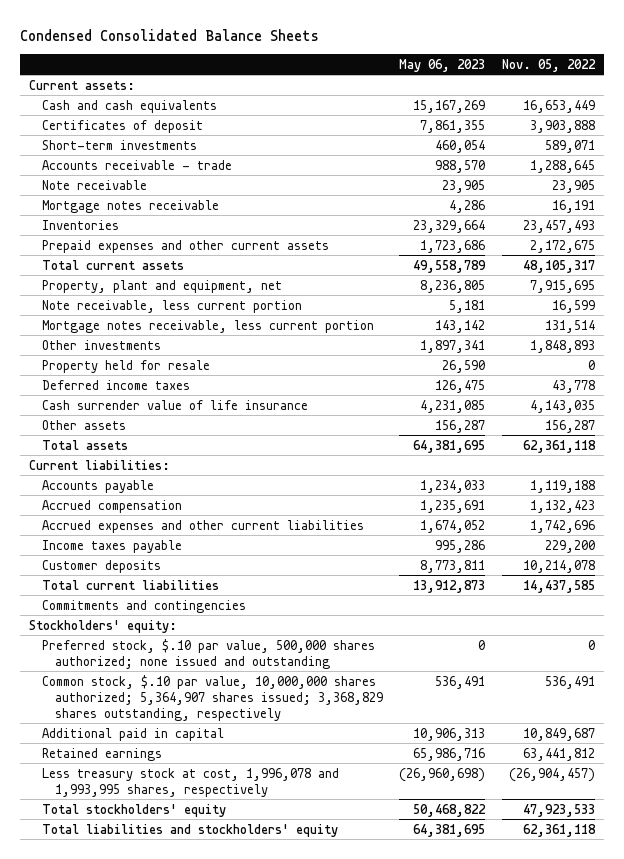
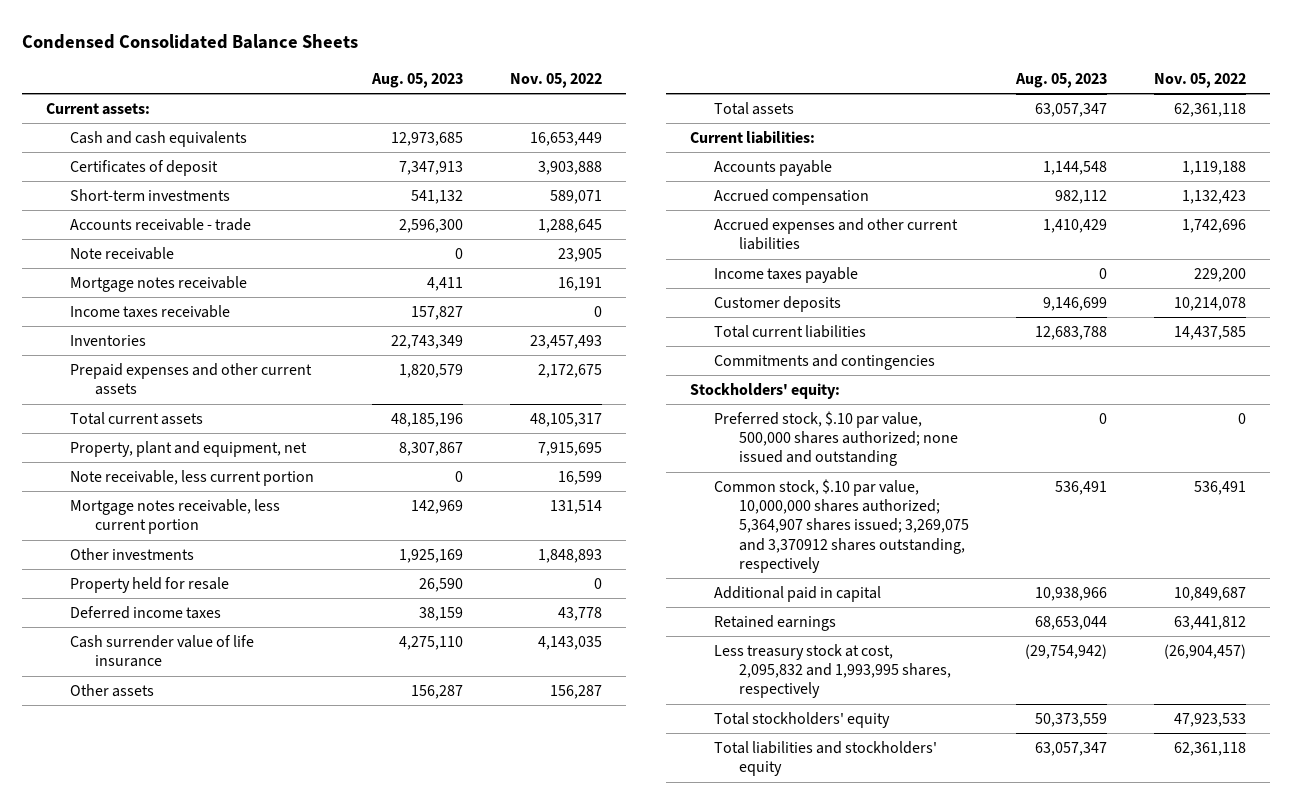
- | May 06, 2023 | Nov. 05, 2022
+ | Aug. 05, 2023 | Nov. 05, 2022
+ Income taxes receivable | 157,827 | 0
- Common stock, $.10 par value, 10,000,000 shares authorized; 5,364,907 shares issued; 3,368,829 shares outstanding, respectively | 536,491 | 536,491
+ Common stock, $.10 par value, 10,000,000 shares authorized; 5,364,907 shares issued; 3,269,075 and 3,370912 shares outstanding, respectively | 536,491 | 536,491
- Less treasury stock at cost, 1,996,078 and 1,993,995 shares, respectively | (26,960,698) | (26,904,457)
+ Less treasury stock at cost, 2,095,832 and 1,993,995 shares, respectively | (29,754,942) | (26,904,457)

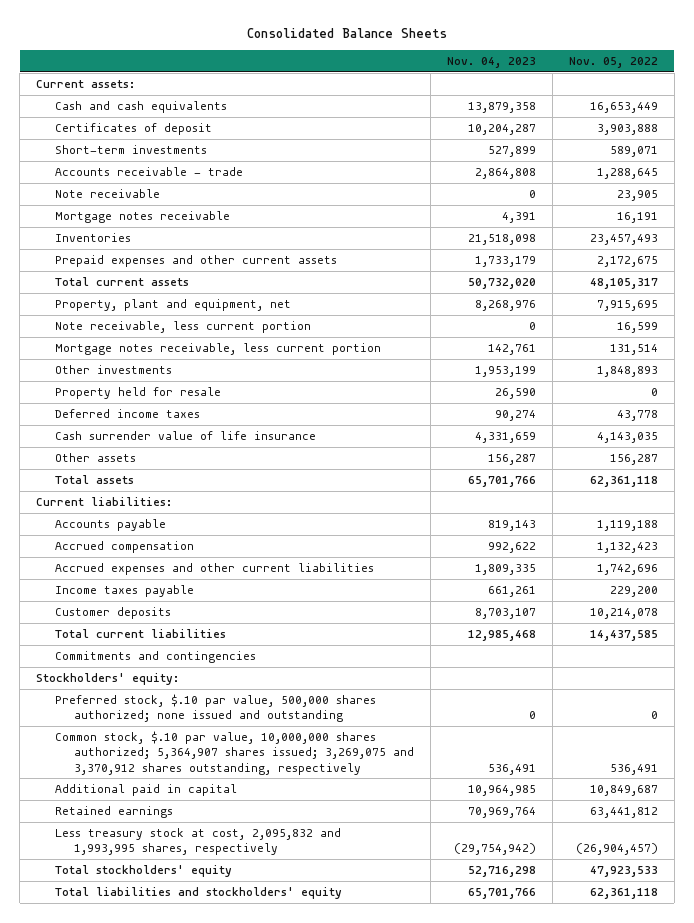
- Condensed Consolidated Balance Sheets
+ Consolidated Balance Sheets
- | Aug. 05, 2023 | Nov. 05, 2022
+ | Nov. 04, 2023 | Nov. 05, 2022
- Income taxes receivable | 157,827 | 0
- Common stock, $.10 par value, 10,000,000 shares authorized; 5,364,907 shares issued; 3,269,075 and 3,370912 shares outstanding, respectively | 536,491 | 536,491
+ Common stock, $.10 par value, 10,000,000 shares authorized; 5,364,907 shares issued; 3,269,075 and 3,370,912 shares outstanding, respectively | 536,491 | 536,491

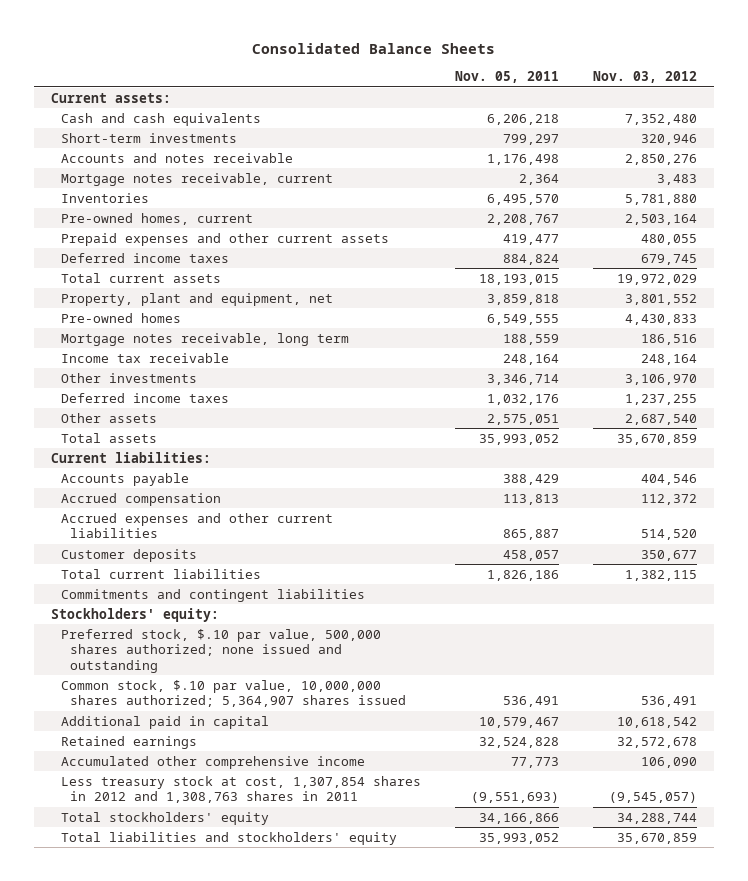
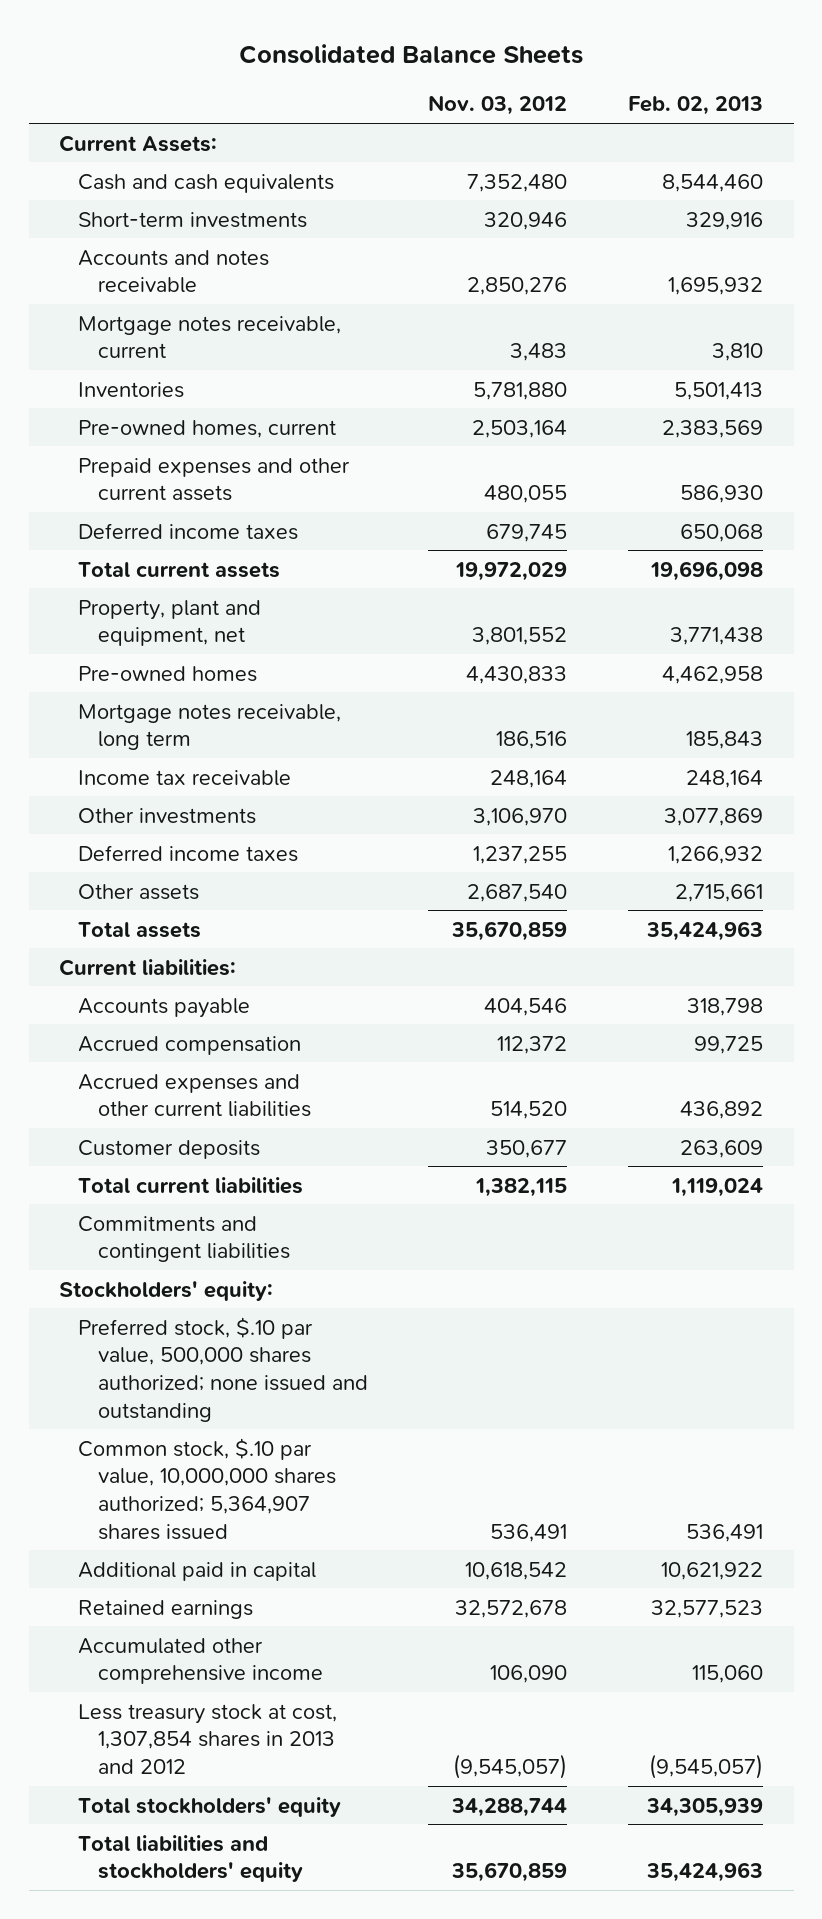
- | Nov. 05, 2011 | Nov. 03, 2012
+ | Nov. 03, 2012 | Feb. 02, 2013
- Current assets:
+ Current Assets:
- Less treasury stock at cost, 1,307,854 shares in 2012 and 1,308,763 shares in 2011 | (9,551,693) | (9,545,057)
+ Less treasury stock at cost, 1,307,854 shares in 2013 and 2012 | (9,545,057) | (9,545,057)

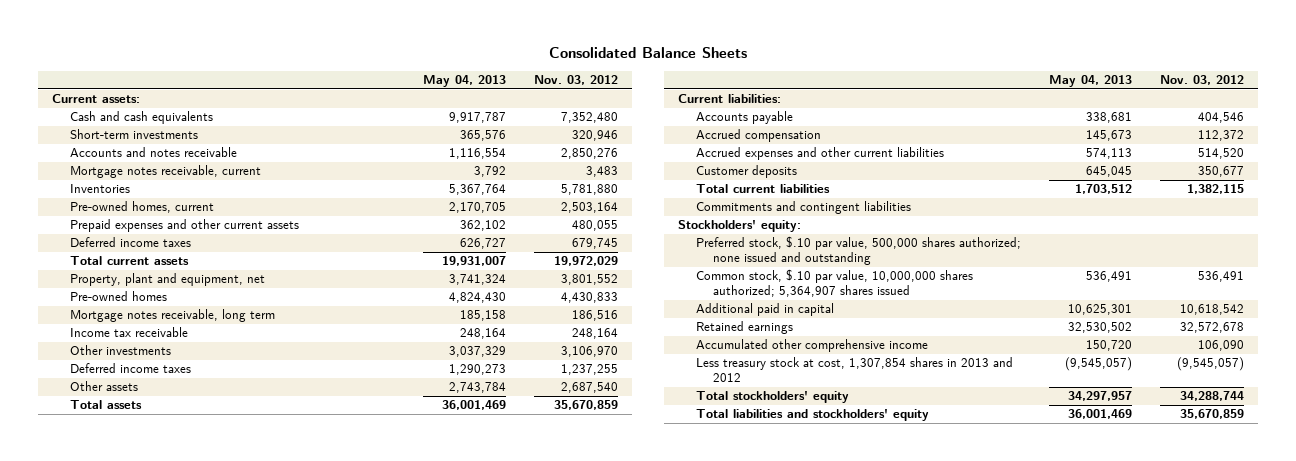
- | Nov. 03, 2012 | Feb. 02, 2013
+ | May 04, 2013 | Nov. 03, 2012
- Current Assets:
+ Current assets:

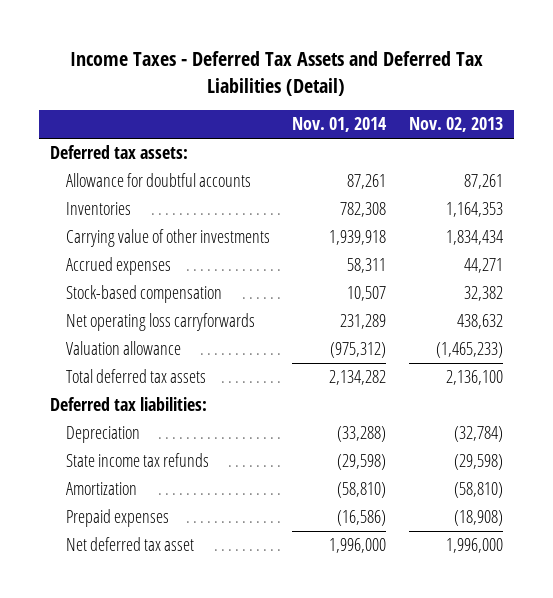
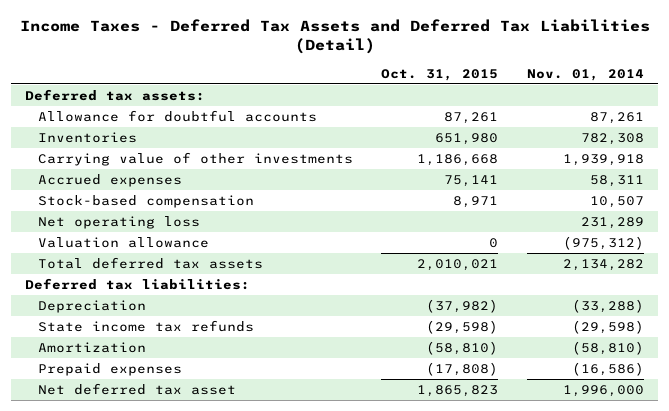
- | Nov. 01, 2014 | Nov. 02, 2013
+ | Oct. 31, 2015 | Nov. 01, 2014
- Net operating loss carryforwards | 231,289 | 438,632
+ Net operating loss | | 231,289

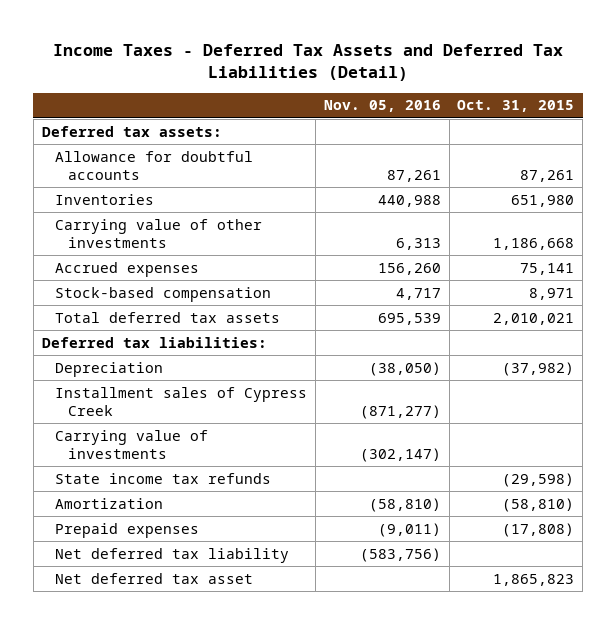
- | Oct. 31, 2015 | Nov. 01, 2014
+ | Nov. 05, 2016 | Oct. 31, 2015
- Net operating loss | | 231,289
- Valuation allowance | 0 | (975,312)
+ Installment sales of Cypress Creek | (871,277) |
+ Carrying value of investments | (302,147) |
+ Net deferred tax liability | (583,756) |

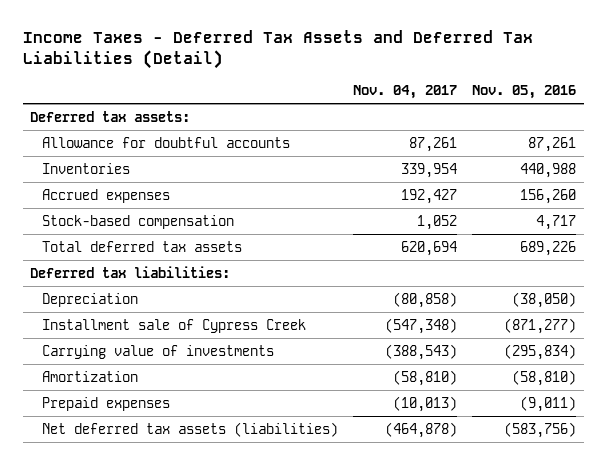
- | Nov. 05, 2016 | Oct. 31, 2015
+ | Nov. 04, 2017 | Nov. 05, 2016
- Carrying value of other investments | 6,313 | 1,186,668
- Total deferred tax assets | 695,539 | 2,010,021
+ Total deferred tax assets | 620,694 | 689,226
- Installment sales of Cypress Creek | (871,277) |
- Carrying value of investments | (302,147) |
- State income tax refunds | | (29,598)
+ Installment sale of Cypress Creek | (547,348) | (871,277)
+ Carrying value of investments | (388,543) | (295,834)
- Net deferred tax liability | (583,756) |
- Net deferred tax asset | | 1,865,823
+ Net deferred tax assets (liabilities) | (464,878) | (583,756)

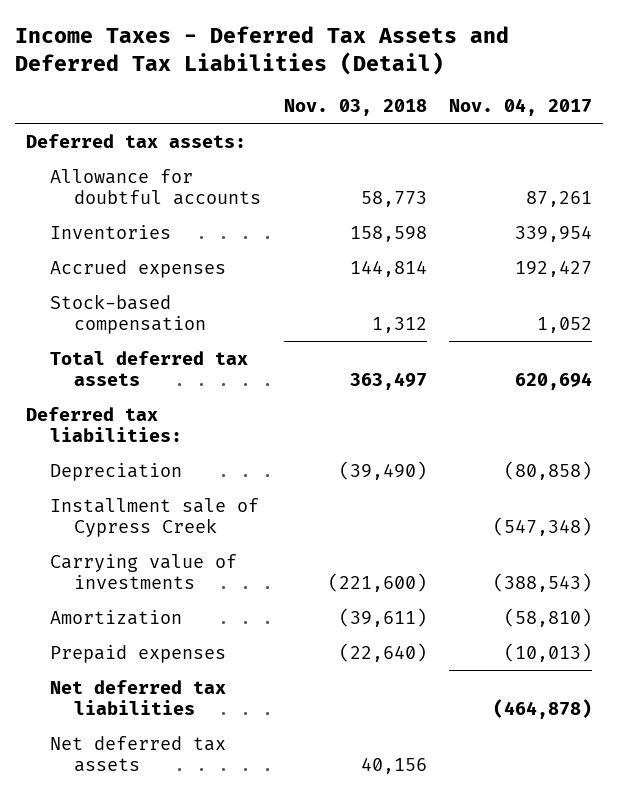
- | Nov. 04, 2017 | Nov. 05, 2016
+ | Nov. 03, 2018 | Nov. 04, 2017
- Net deferred tax assets (liabilities) | (464,878) | (583,756)
+ Net deferred tax liabilities | | (464,878)
+ Net deferred tax assets | 40,156 |

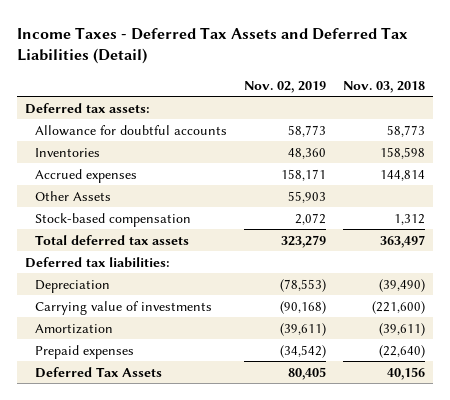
- | Nov. 03, 2018 | Nov. 04, 2017
+ | Nov. 02, 2019 | Nov. 03, 2018
+ Other Assets | 55,903 |
- Installment sale of Cypress Creek | | (547,348)
- Net deferred tax liabilities | | (464,878)
- Net deferred tax assets | 40,156 |
+ Deferred Tax Assets | 80,405 | 40,156

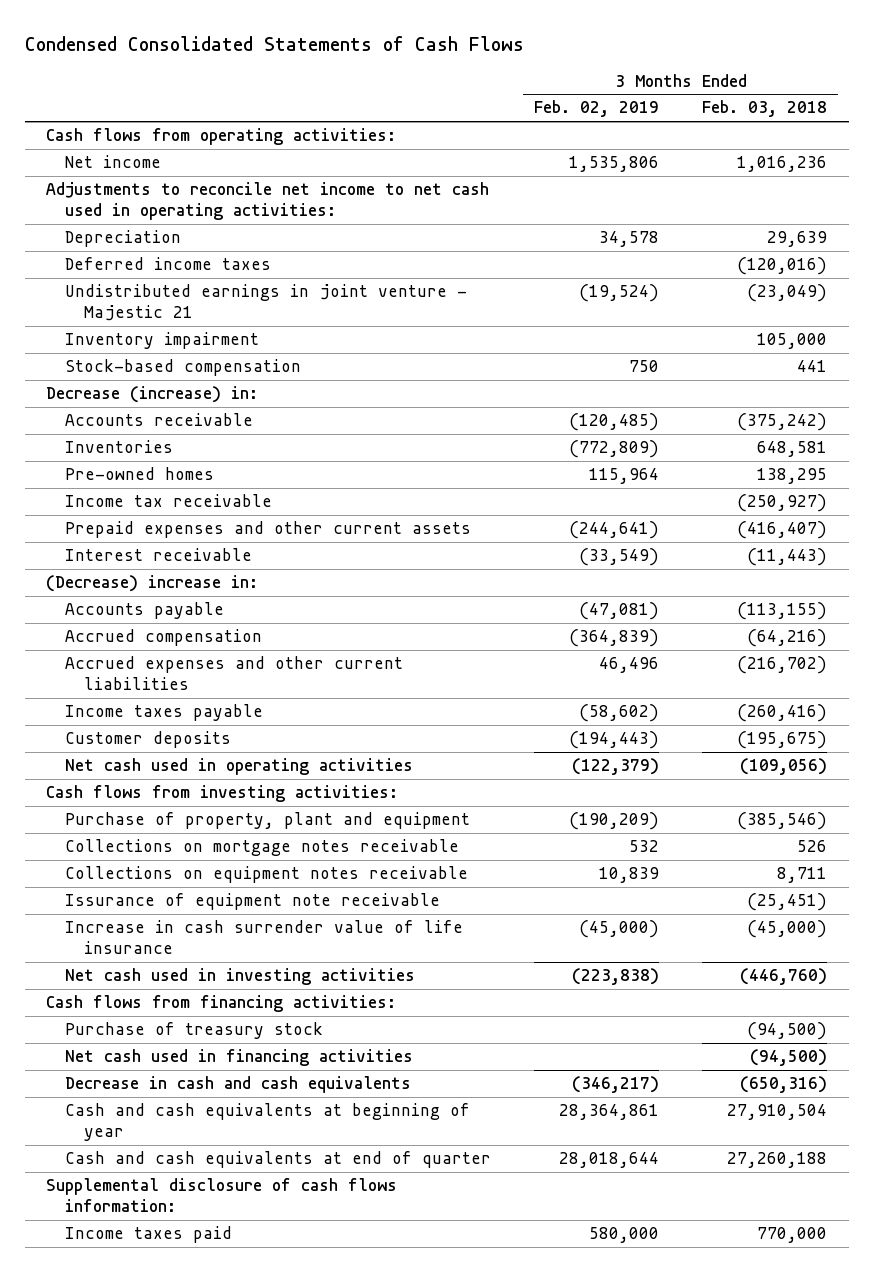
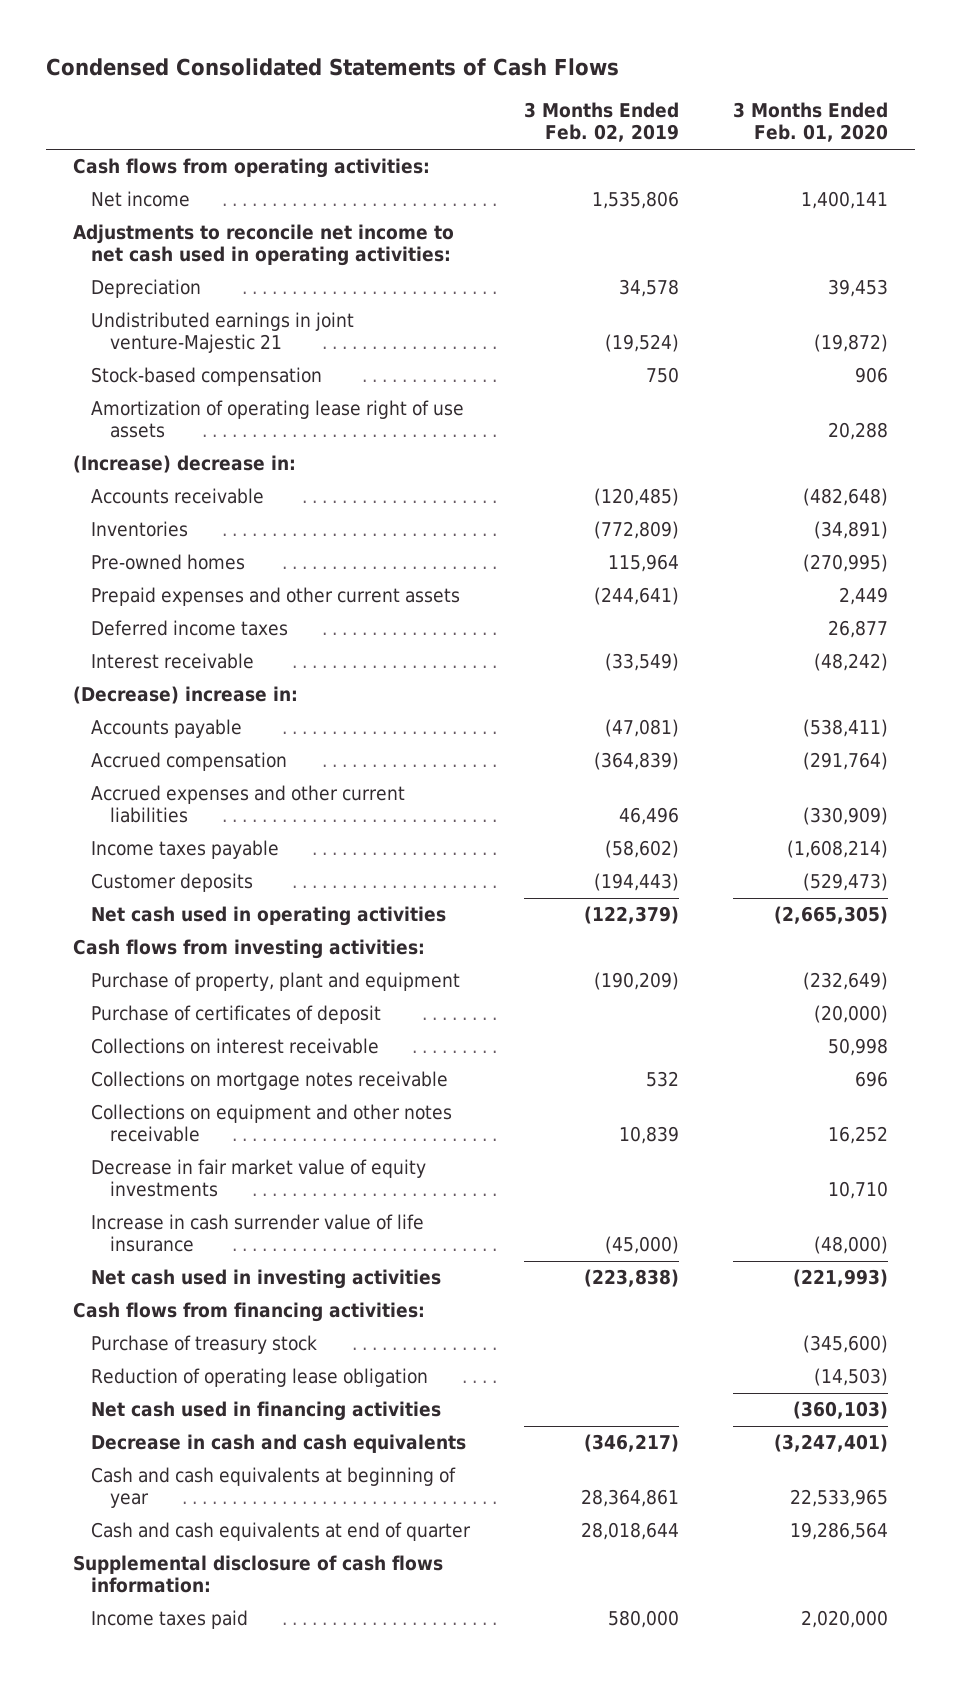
- | 3 Months Ended Feb. 02, 2019 | 3 Months Ended Feb. 03, 2018
+ | 3 Months Ended Feb. 02, 2019 | 3 Months Ended Feb. 01, 2020
- Undistributed earnings in joint venture - Majestic 21 | (19,524) | (23,049)
- Inventory impairment | | 105,000
+ Undistributed earnings in joint venture-Majestic 21 | (19,524) | (19,872)
- Decrease (increase) in:
+ Amortization of operating lease right of use assets | | 20,288
+ (Increase) decrease in:
- Income tax receivable | | (250,927)
moved down: Deferred income taxes | | 26,877
+ Purchase of certificates of deposit | | (20,000)
+ Collections on interest receivable | | 50,998
- Collections on equipment notes receivable | 10,839 | 8,711
- Issurance of equipment note receivable | | (25,451)
+ Collections on equipment and other notes receivable | 10,839 | 16,252
+ Decrease in fair market value of equity investments | | 10,710
+ Reduction of operating lease obligation | | (14,503)

